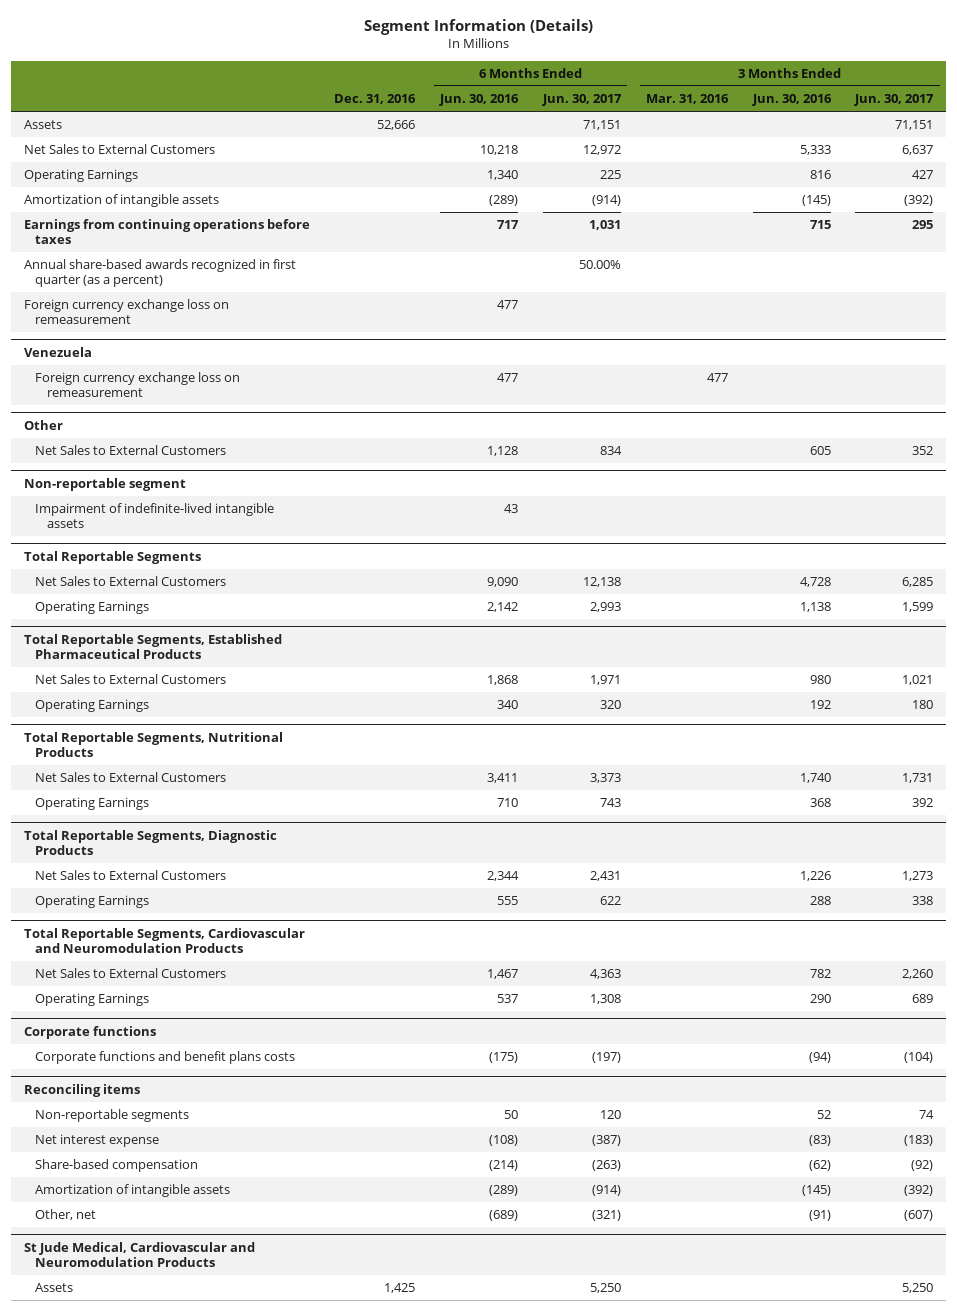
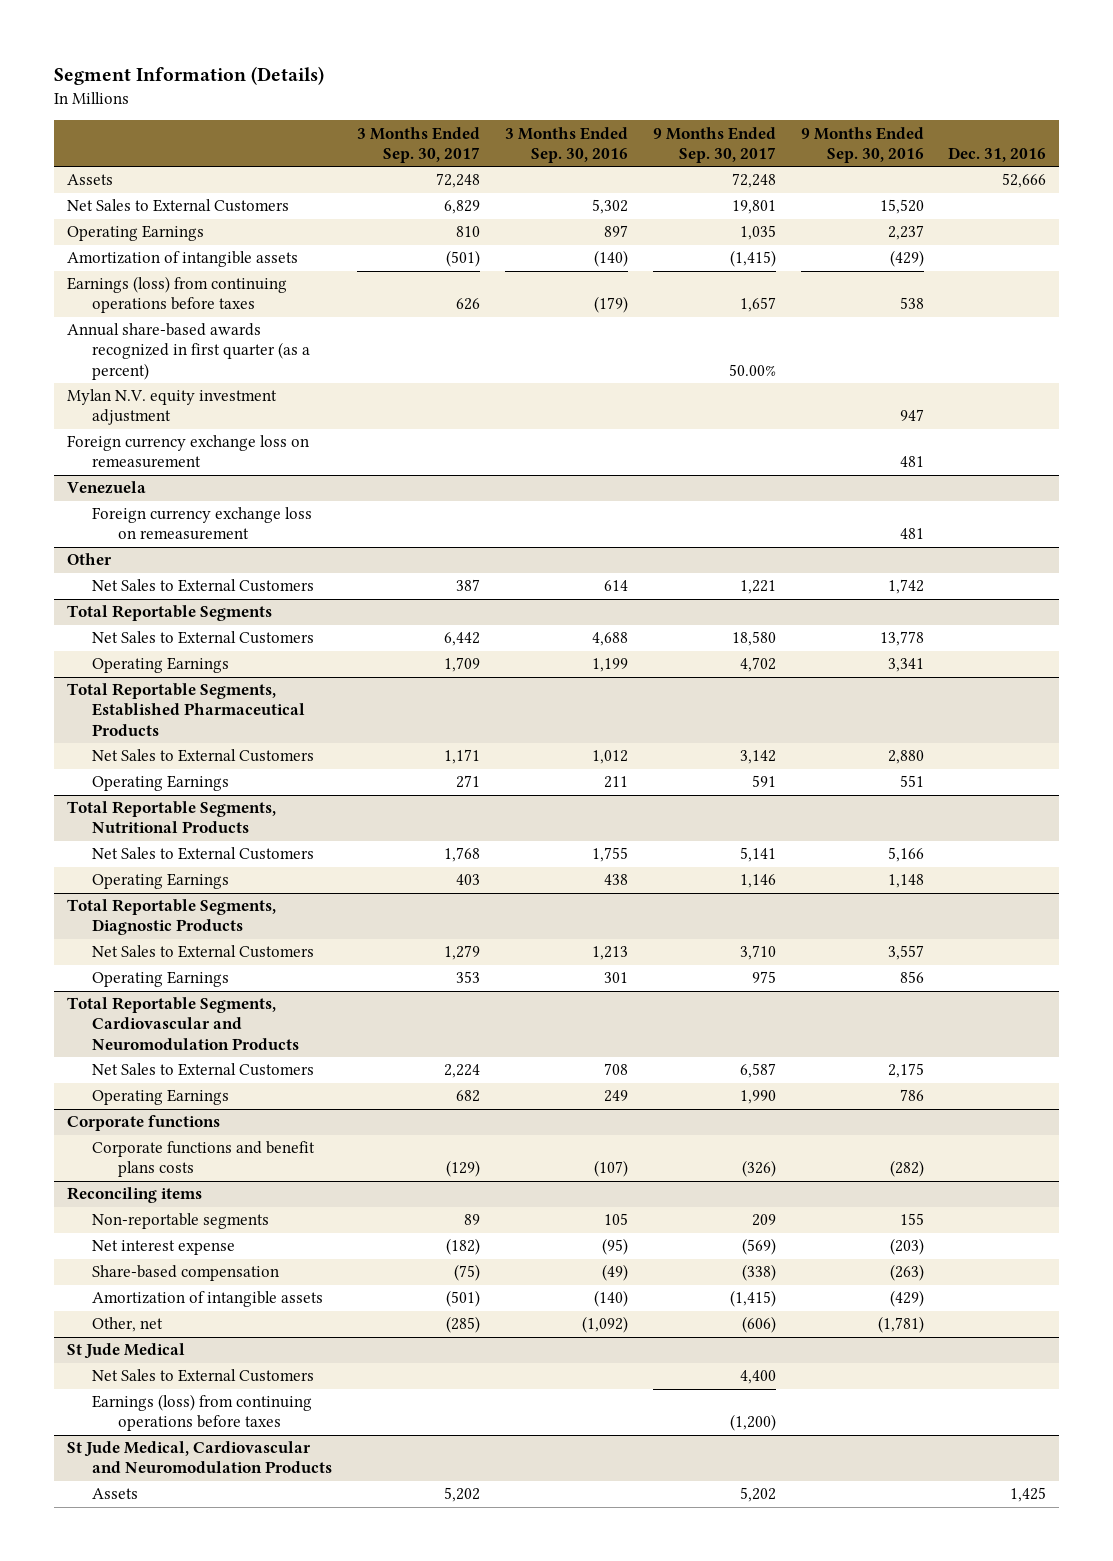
- | Dec. 31, 2016 | 6 Months Ended Jun. 30, 2016 | 6 Months Ended Jun. 30, 2017 | 3 Months Ended Mar. 31, 2016 | 3 Months Ended Jun. 30, 2016 | 3 Months Ended Jun. 30, 2017
+ | 3 Months Ended Sep. 30, 2017 | 3 Months Ended Sep. 30, 2016 | 9 Months Ended Sep. 30, 2017 | 9 Months Ended Sep. 30, 2016 | Dec. 31, 2016
- Earnings from continuing operations before taxes | | 717 | 1,031 | | 715 | 295
+ Earnings (loss) from continuing operations before taxes | 626 | (179) | 1,657 | 538 |
+ Mylan N.V. equity investment adjustment | | | | 947 |
- Non-reportable segment
- Impairment of indefinite-lived intangible assets | | 43 | | | |
+ St Jude Medical
+ Net Sales to External Customers | | | 4,400 | |
+ Earnings (loss) from continuing operations before taxes | | | (1,200) | |

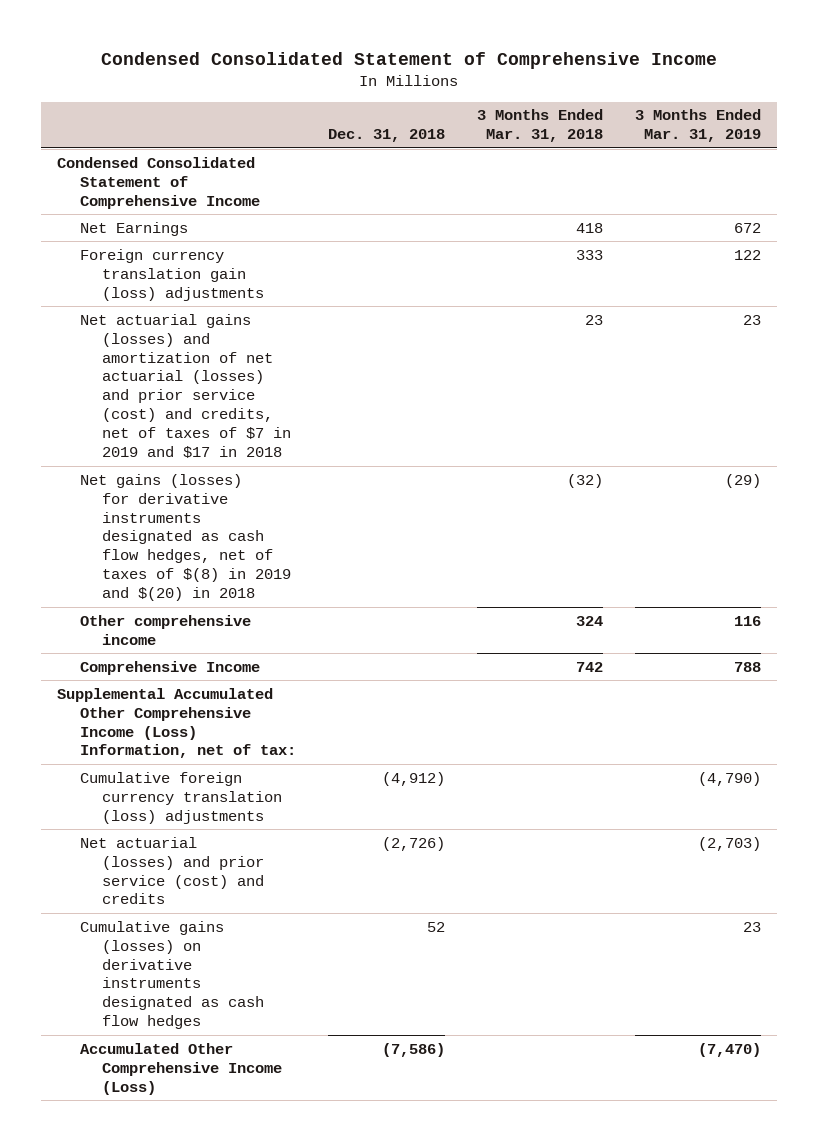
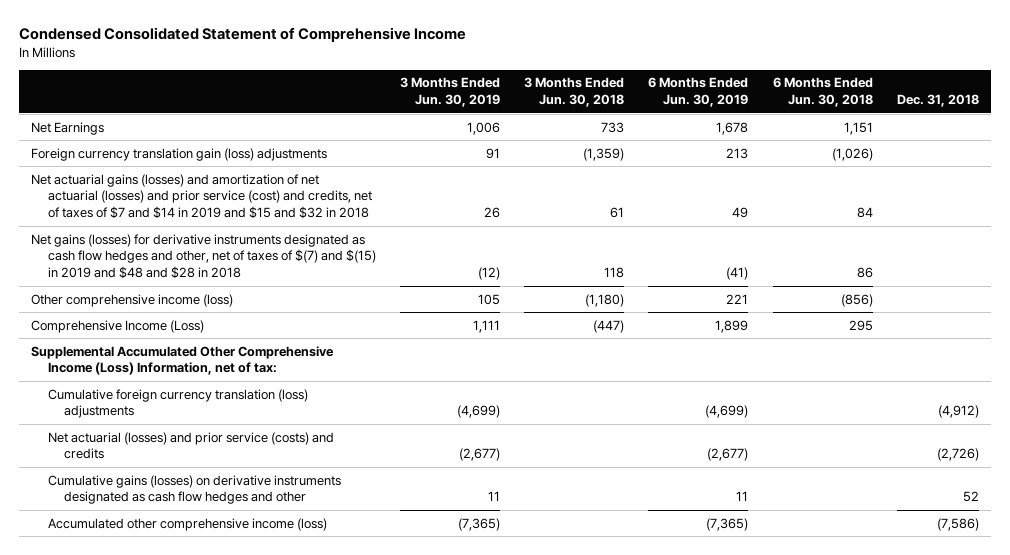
- | Dec. 31, 2018 | 3 Months Ended Mar. 31, 2018 | 3 Months Ended Mar. 31, 2019
+ | 3 Months Ended Jun. 30, 2019 | 3 Months Ended Jun. 30, 2018 | 6 Months Ended Jun. 30, 2019 | 6 Months Ended Jun. 30, 2018 | Dec. 31, 2018
- Condensed Consolidated Statement of Comprehensive Income
- Net actuarial gains (losses) and amortization of net actuarial (losses) and prior service (cost) and credits, net of taxes of $7 in 2019 and $17 in 2018 | | 23 | 23
- Net gains (losses) for derivative instruments designated as cash flow hedges, net of taxes of $(8) in 2019 and $(20) in 2018 | | (32) | (29)
- Other comprehensive income | | 324 | 116
- Comprehensive Income | | 742 | 788
+ Net actuarial gains (losses) and amortization of net actuarial (losses) and prior service (cost) and credits, net of taxes of $7 and $14 in 2019 and $15 and $32 in 2018 | 26 | 61 | 49 | 84 |
+ Net gains (losses) for derivative instruments designated as cash flow hedges and other, net of taxes of $(7) and $(15) in 2019 and $48 and $28 in 2018 | (12) | 118 | (41) | 86 |
+ Other comprehensive income (loss) | 105 | (1,180) | 221 | (856) |
+ Comprehensive Income (Loss) | 1,111 | (447) | 1,899 | 295 |
- Net actuarial (losses) and prior service (cost) and credits | (2,726) | | (2,703)
- Cumulative gains (losses) on derivative instruments designated as cash flow hedges | 52 | | 23
- Accumulated Other Comprehensive Income (Loss) | (7,586) | | (7,470)
+ Net actuarial (losses) and prior service (costs) and credits | (2,677) | | (2,677) | | (2,726)
+ Cumulative gains (losses) on derivative instruments designated as cash flow hedges and other | 11 | | 11 | | 52
+ Accumulated other comprehensive income (loss) | (7,365) | | (7,365) | | (7,586)

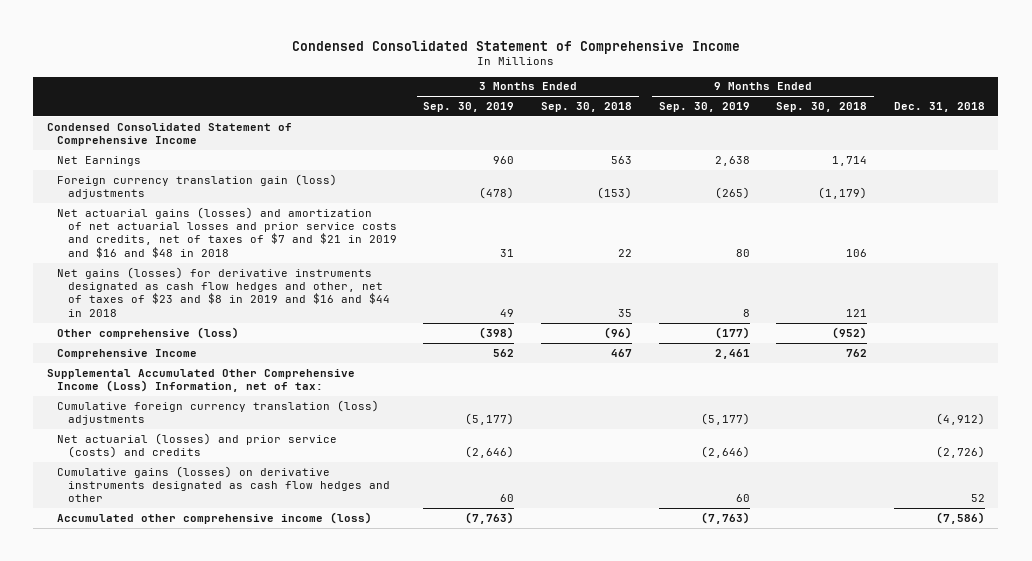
- | 3 Months Ended Jun. 30, 2019 | 3 Months Ended Jun. 30, 2018 | 6 Months Ended Jun. 30, 2019 | 6 Months Ended Jun. 30, 2018 | Dec. 31, 2018
+ | 3 Months Ended Sep. 30, 2019 | 3 Months Ended Sep. 30, 2018 | 9 Months Ended Sep. 30, 2019 | 9 Months Ended Sep. 30, 2018 | Dec. 31, 2018
+ Condensed Consolidated Statement of Comprehensive Income
- Net actuarial gains (losses) and amortization of net actuarial (losses) and prior service (cost) and credits, net of taxes of $7 and $14 in 2019 and $15 and $32 in 2018 | 26 | 61 | 49 | 84 |
- Net gains (losses) for derivative instruments designated as cash flow hedges and other, net of taxes of $(7) and $(15) in 2019 and $48 and $28 in 2018 | (12) | 118 | (41) | 86 |
- Other comprehensive income (loss) | 105 | (1,180) | 221 | (856) |
- Comprehensive Income (Loss) | 1,111 | (447) | 1,899 | 295 |
+ Net actuarial gains (losses) and amortization of net actuarial losses and prior service costs and credits, net of taxes of $7 and $21 in 2019 and $16 and $48 in 2018 | 31 | 22 | 80 | 106 |
+ Net gains (losses) for derivative instruments designated as cash flow hedges and other, net of taxes of $23 and $8 in 2019 and $16 and $44 in 2018 | 49 | 35 | 8 | 121 |
+ Other comprehensive (loss) | (398) | (96) | (177) | (952) |
+ Comprehensive Income | 562 | 467 | 2,461 | 762 |

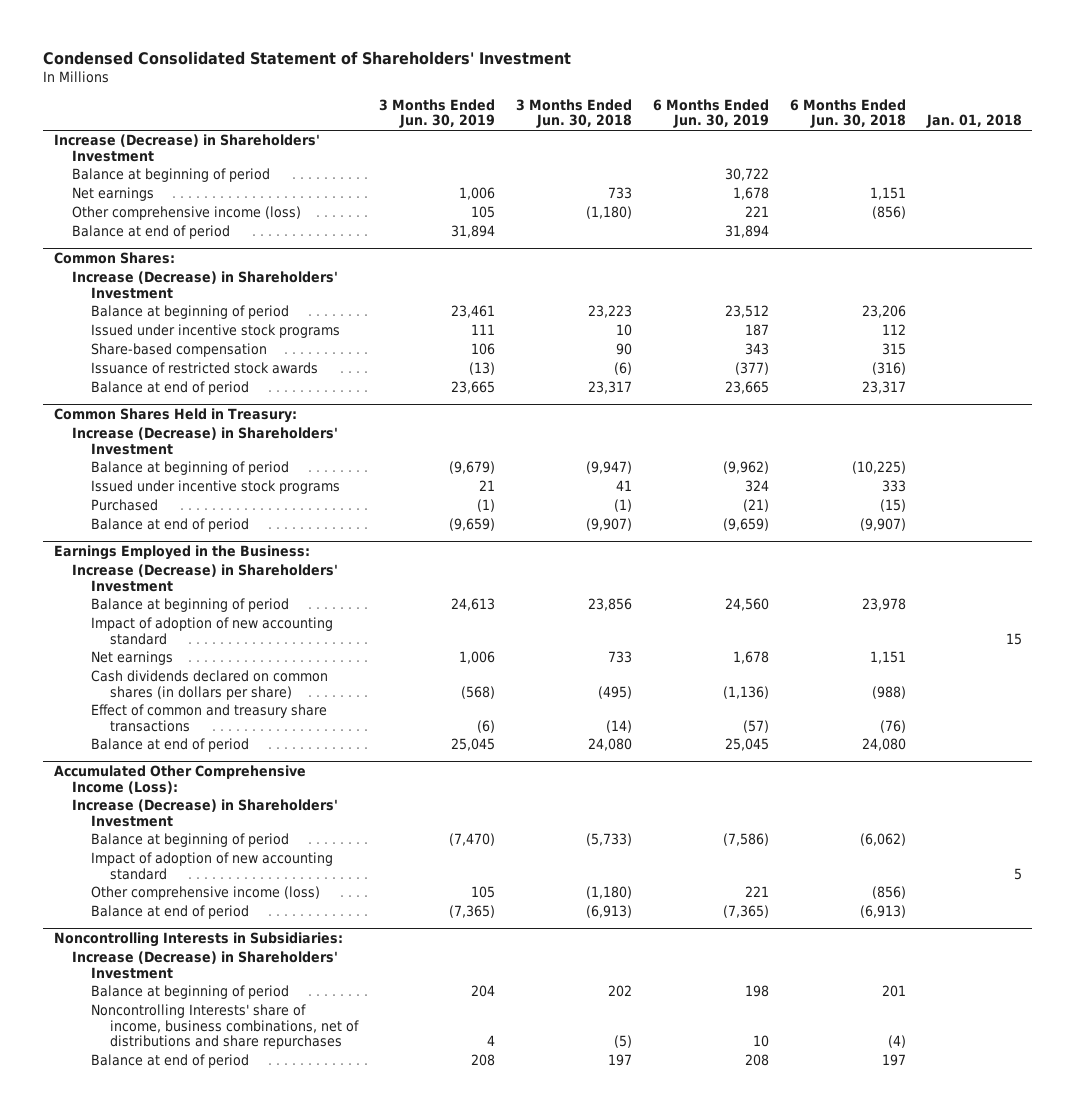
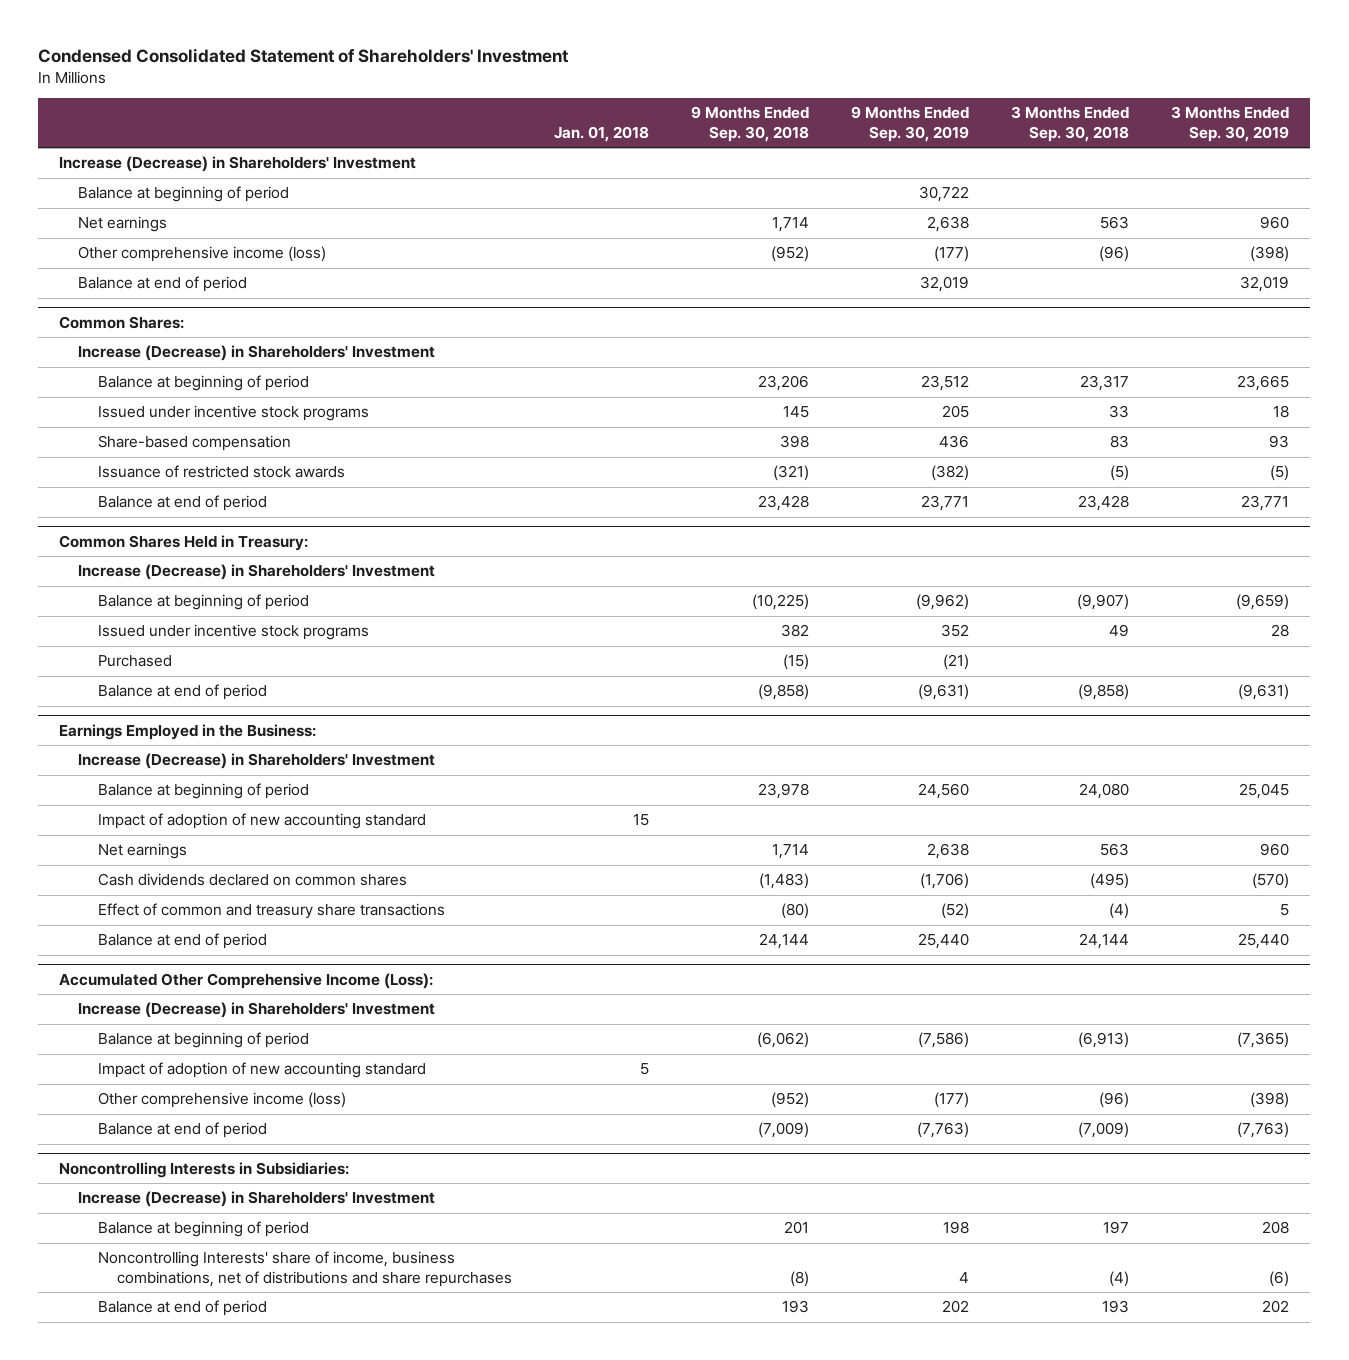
- | 3 Months Ended Jun. 30, 2019 | 3 Months Ended Jun. 30, 2018 | 6 Months Ended Jun. 30, 2019 | 6 Months Ended Jun. 30, 2018 | Jan. 01, 2018
+ | Jan. 01, 2018 | 9 Months Ended Sep. 30, 2018 | 9 Months Ended Sep. 30, 2019 | 3 Months Ended Sep. 30, 2018 | 3 Months Ended Sep. 30, 2019
@ Earnings Employed in the Business:
- Cash dividends declared on common shares (in dollars per share) | (568) | (495) | (1,136) | (988) |
+ Cash dividends declared on common shares | | (1,483) | (1,706) | (495) | (570)

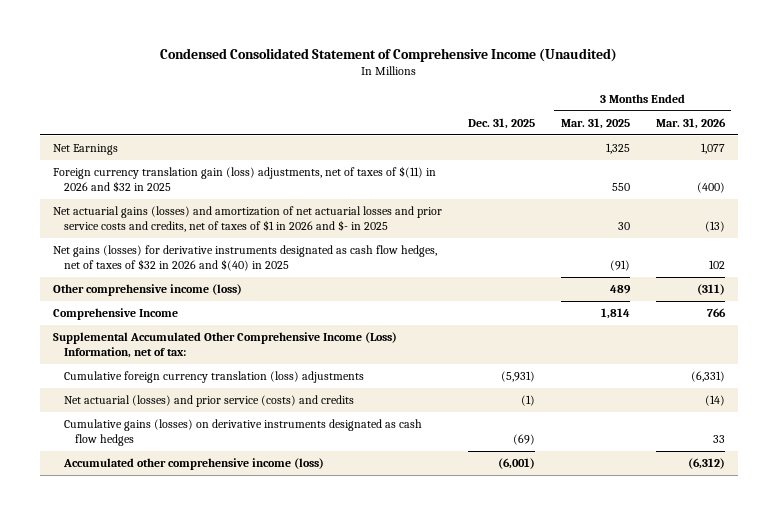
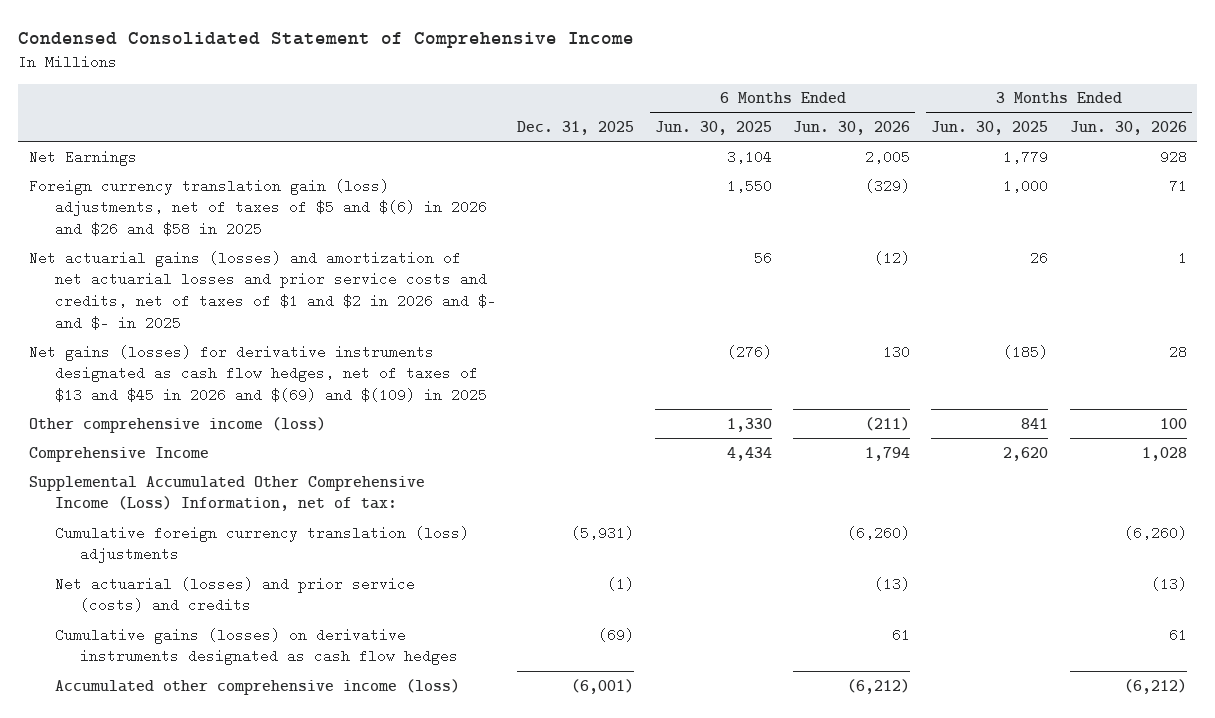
- Condensed Consolidated Statement of Comprehensive Income (Unaudited)
+ Condensed Consolidated Statement of Comprehensive Income
- | Dec. 31, 2025 | 3 Months Ended Mar. 31, 2025 | 3 Months Ended Mar. 31, 2026
+ | Dec. 31, 2025 | 6 Months Ended Jun. 30, 2025 | 6 Months Ended Jun. 30, 2026 | 3 Months Ended Jun. 30, 2025 | 3 Months Ended Jun. 30, 2026
- Foreign currency translation gain (loss) adjustments, net of taxes of $(11) in 2026 and $32 in 2025 | | 550 | (400)
- Net actuarial gains (losses) and amortization of net actuarial losses and prior service costs and credits, net of taxes of $1 in 2026 and $- in 2025 | | 30 | (13)
- Net gains (losses) for derivative instruments designated as cash flow hedges, net of taxes of $32 in 2026 and $(40) in 2025 | | (91) | 102
+ Foreign currency translation gain (loss) adjustments, net of taxes of $5 and $(6) in 2026 and $26 and $58 in 2025 | | 1,550 | (329) | 1,000 | 71
+ Net actuarial gains (losses) and amortization of net actuarial losses and prior service costs and credits, net of taxes of $1 and $2 in 2026 and $- and $- in 2025 | | 56 | (12) | 26 | 1
+ Net gains (losses) for derivative instruments designated as cash flow hedges, net of taxes of $13 and $45 in 2026 and $(69) and $(109) in 2025 | | (276) | 130 | (185) | 28

